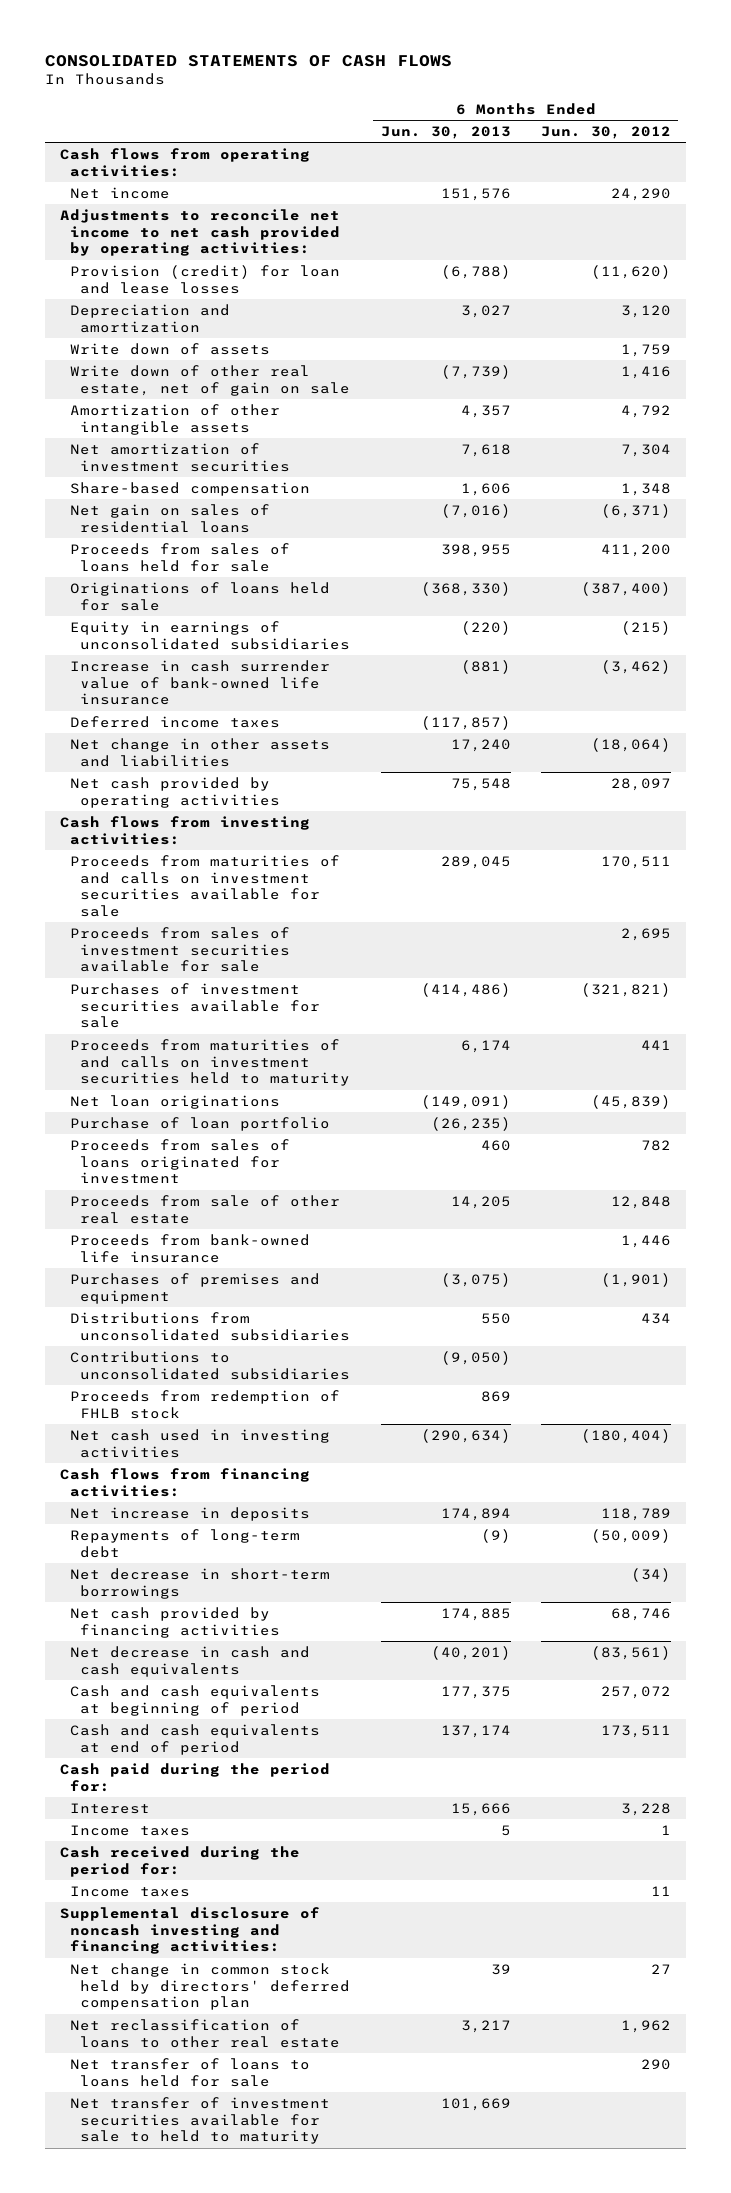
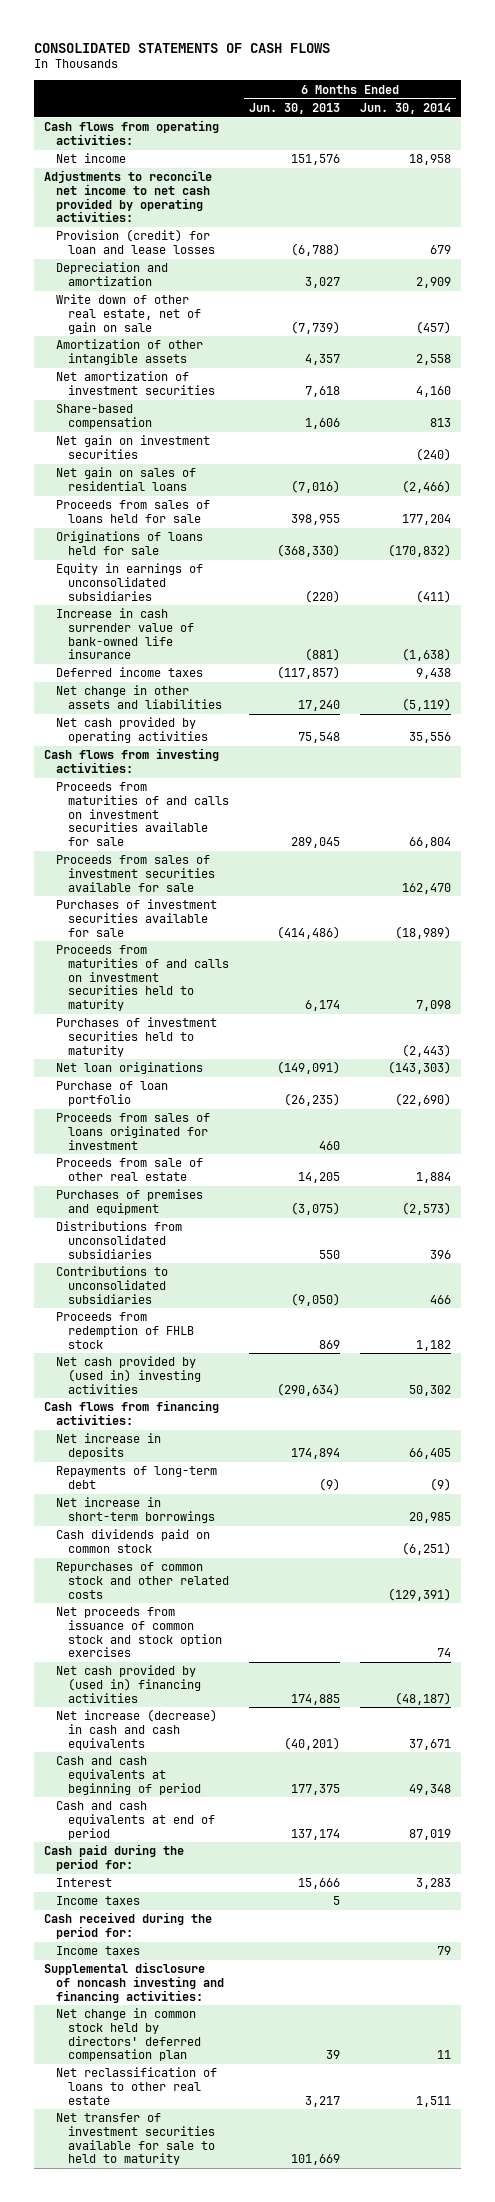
- | 6 Months Ended Jun. 30, 2013 | 6 Months Ended Jun. 30, 2012
+ | 6 Months Ended Jun. 30, 2013 | 6 Months Ended Jun. 30, 2014
- Write down of assets | | 1,759
+ Net gain on investment securities | | (240)
+ Purchases of investment securities held to maturity | | (2,443)
- Proceeds from bank-owned life insurance | | 1,446
- Net cash used in investing activities | (290,634) | (180,404)
+ Net cash provided by (used in) investing activities | (290,634) | 50,302
- Net decrease in short-term borrowings | | (34)
- Net cash provided by financing activities | 174,885 | 68,746
- Net decrease in cash and cash equivalents | (40,201) | (83,561)
+ Net increase in short-term borrowings | | 20,985
+ Cash dividends paid on common stock | | (6,251)
+ Repurchases of common stock and other related costs | | (129,391)
+ Net proceeds from issuance of common stock and stock option exercises | | 74
+ Net cash provided by (used in) financing activities | 174,885 | (48,187)
+ Net increase (decrease) in cash and cash equivalents | (40,201) | 37,671
- Net transfer of loans to loans held for sale | | 290

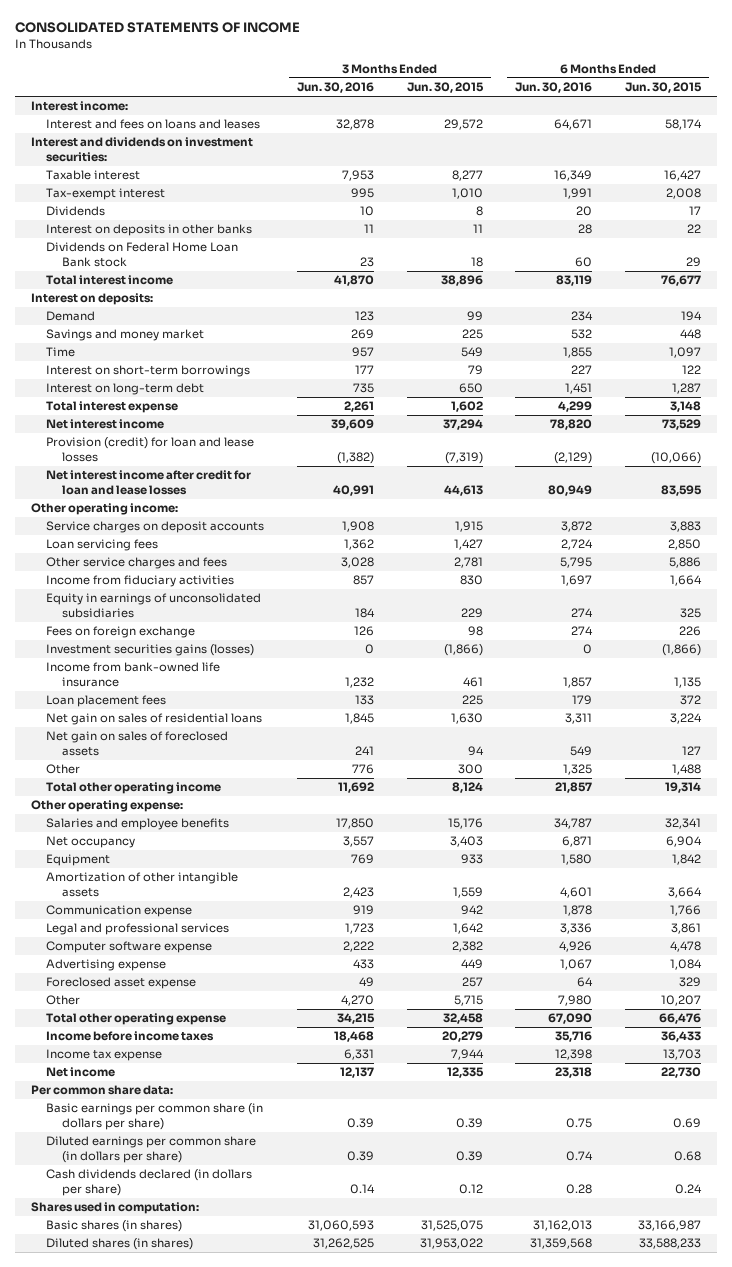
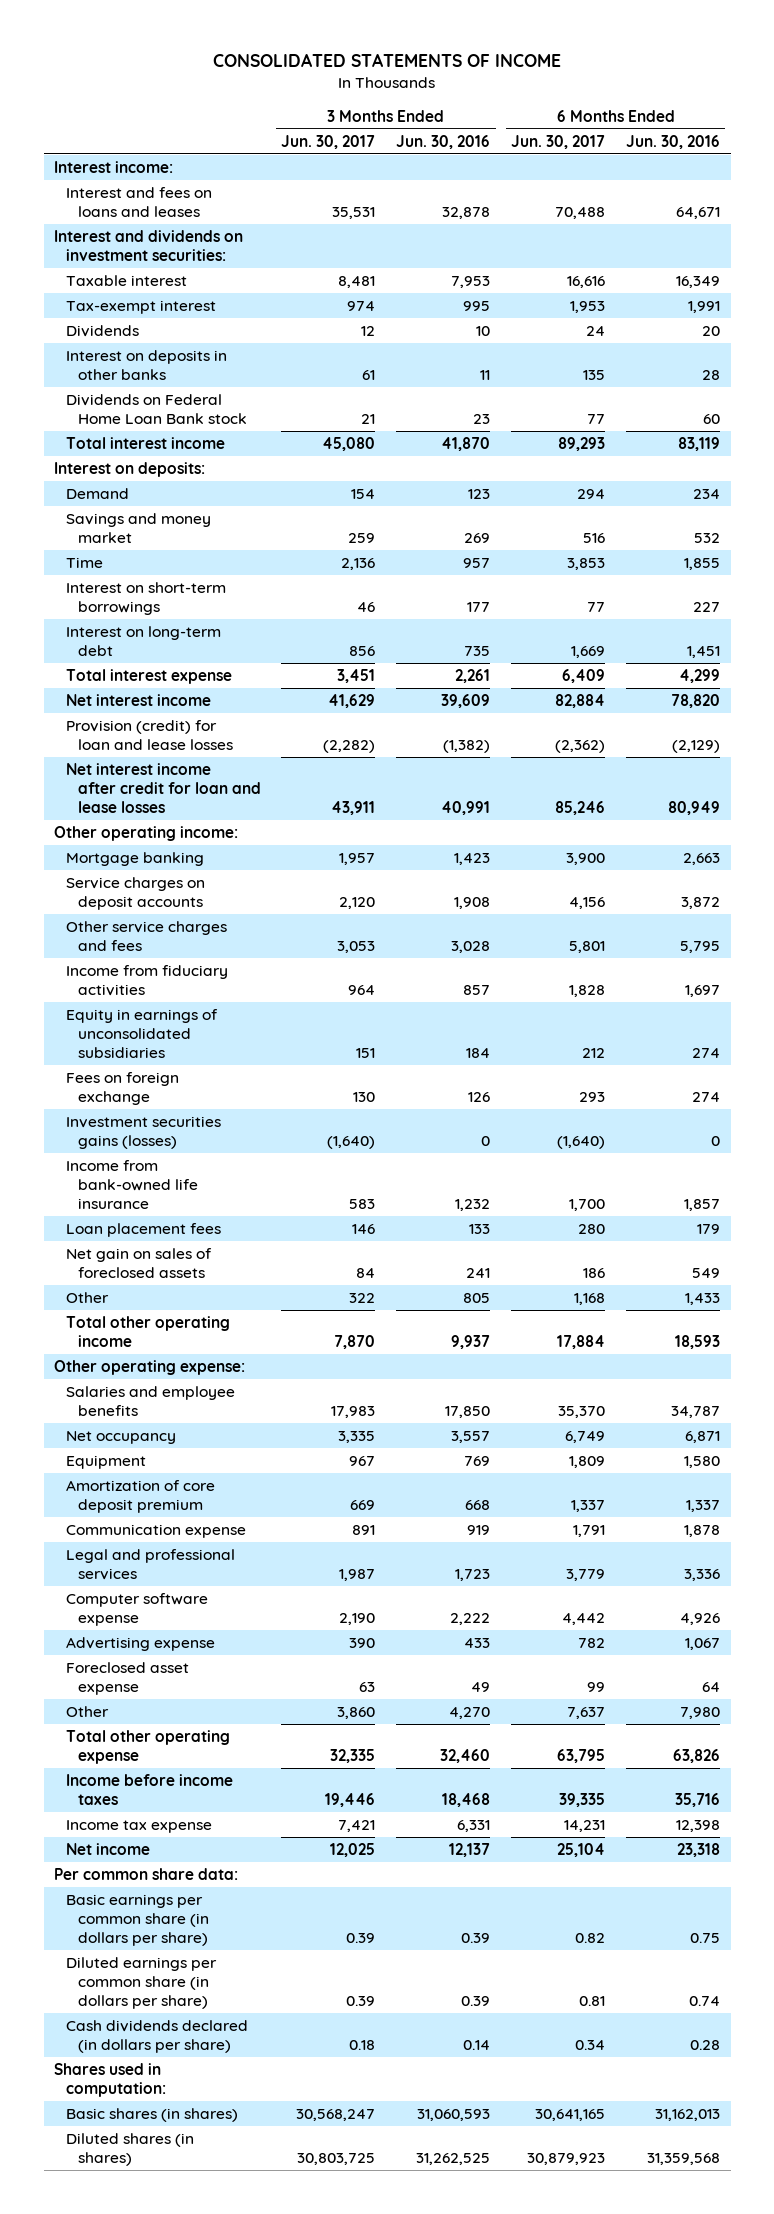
- | 3 Months Ended Jun. 30, 2016 | 3 Months Ended Jun. 30, 2015 | 6 Months Ended Jun. 30, 2016 | 6 Months Ended Jun. 30, 2015
+ | 3 Months Ended Jun. 30, 2017 | 3 Months Ended Jun. 30, 2016 | 6 Months Ended Jun. 30, 2017 | 6 Months Ended Jun. 30, 2016
+ Mortgage banking | 1,957 | 1,423 | 3,900 | 2,663
- Loan servicing fees | 1,362 | 1,427 | 2,724 | 2,850
- Net gain on sales of residential loans | 1,845 | 1,630 | 3,311 | 3,224
- Other | 776 | 300 | 1,325 | 1,488
- Total other operating income | 11,692 | 8,124 | 21,857 | 19,314
+ Other | 322 | 805 | 1,168 | 1,433
+ Total other operating income | 7,870 | 9,937 | 17,884 | 18,593
- Amortization of other intangible assets | 2,423 | 1,559 | 4,601 | 3,664
+ Amortization of core deposit premium | 669 | 668 | 1,337 | 1,337
- Total other operating expense | 34,215 | 32,458 | 67,090 | 66,476
+ Total other operating expense | 32,335 | 32,460 | 63,795 | 63,826

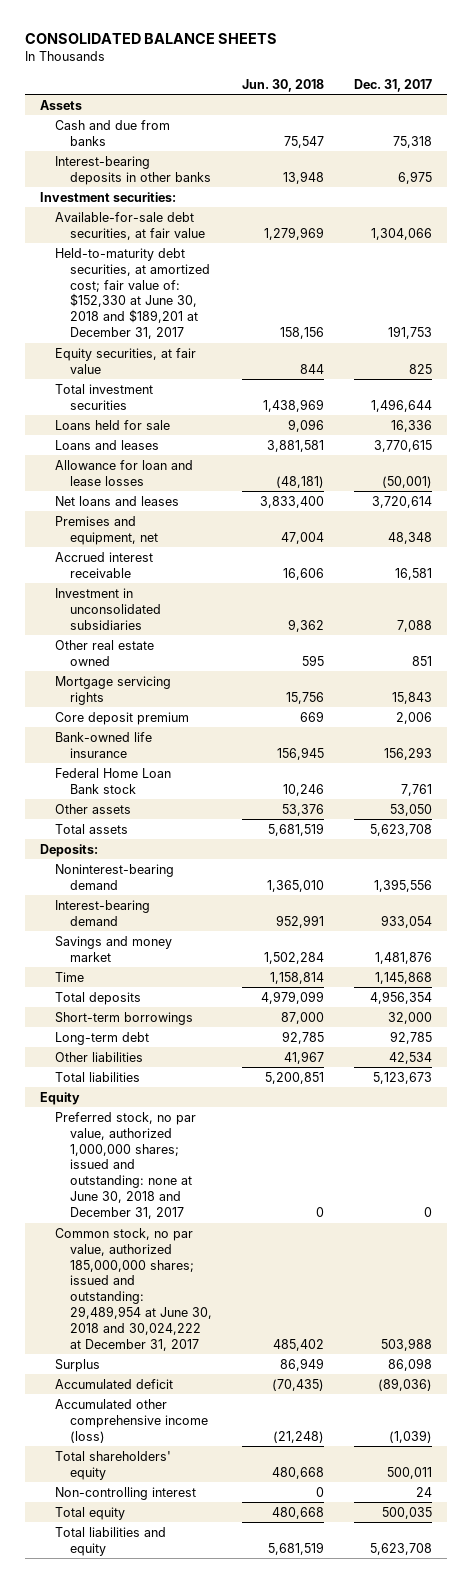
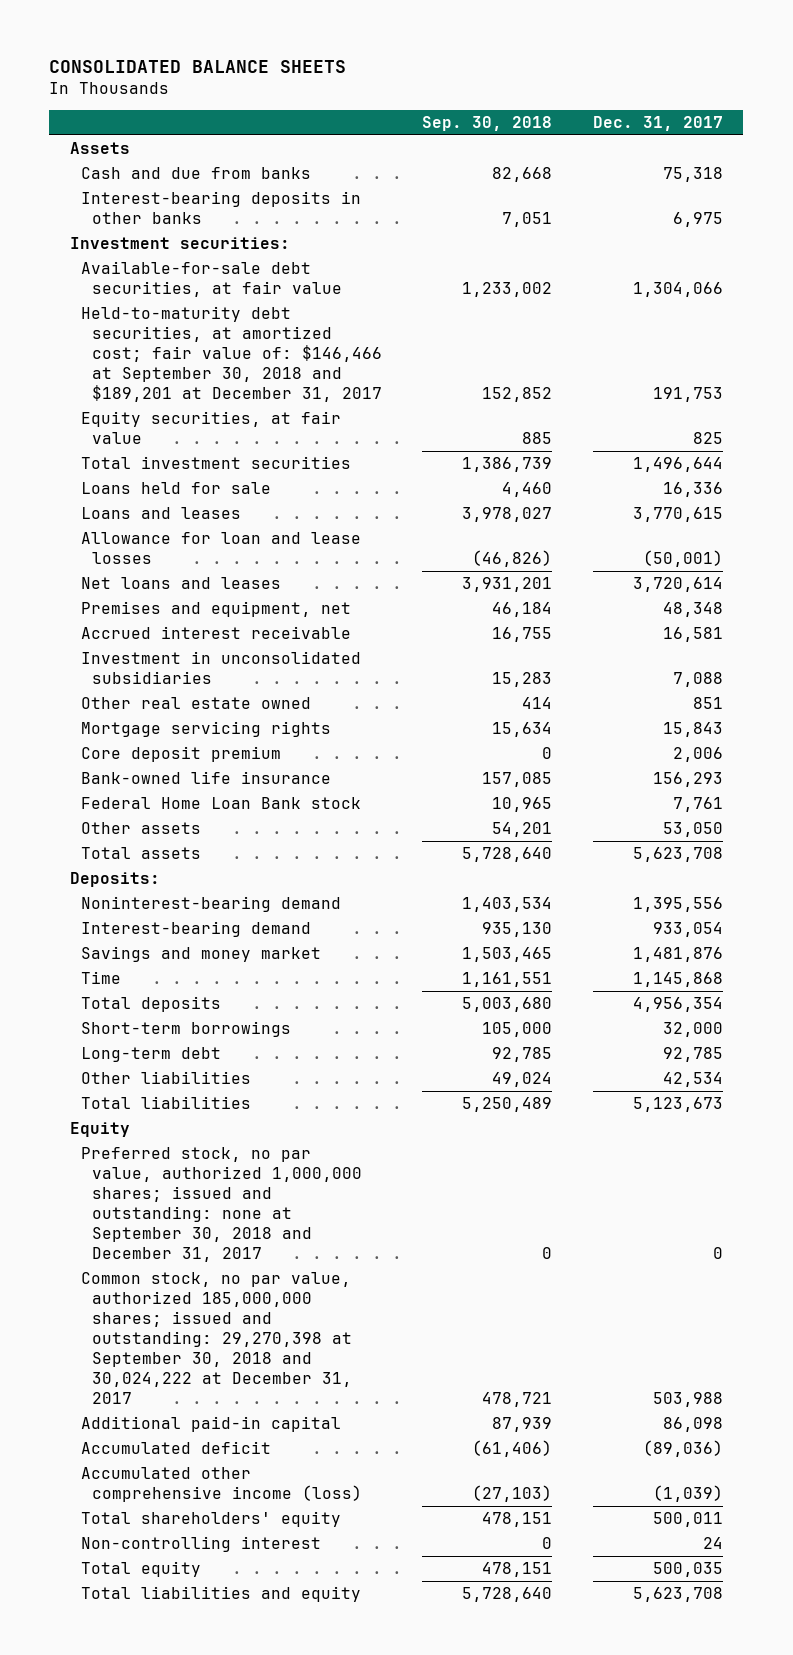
- | Jun. 30, 2018 | Dec. 31, 2017
+ | Sep. 30, 2018 | Dec. 31, 2017
- Held-to-maturity debt securities, at amortized cost; fair value of: $152,330 at June 30, 2018 and $189,201 at December 31, 2017 | 158,156 | 191,753
+ Held-to-maturity debt securities, at amortized cost; fair value of: $146,466 at September 30, 2018 and $189,201 at December 31, 2017 | 152,852 | 191,753
- Preferred stock, no par value, authorized 1,000,000 shares; issued and outstanding: none at June 30, 2018 and December 31, 2017 | 0 | 0
- Common stock, no par value, authorized 185,000,000 shares; issued and outstanding: 29,489,954 at June 30, 2018 and 30,024,222 at December 31, 2017 | 485,402 | 503,988
- Surplus | 86,949 | 86,098
+ Preferred stock, no par value, authorized 1,000,000 shares; issued and outstanding: none at September 30, 2018 and December 31, 2017 | 0 | 0
+ Common stock, no par value, authorized 185,000,000 shares; issued and outstanding: 29,270,398 at September 30, 2018 and 30,024,222 at December 31, 2017 | 478,721 | 503,988
+ Additional paid-in capital | 87,939 | 86,098

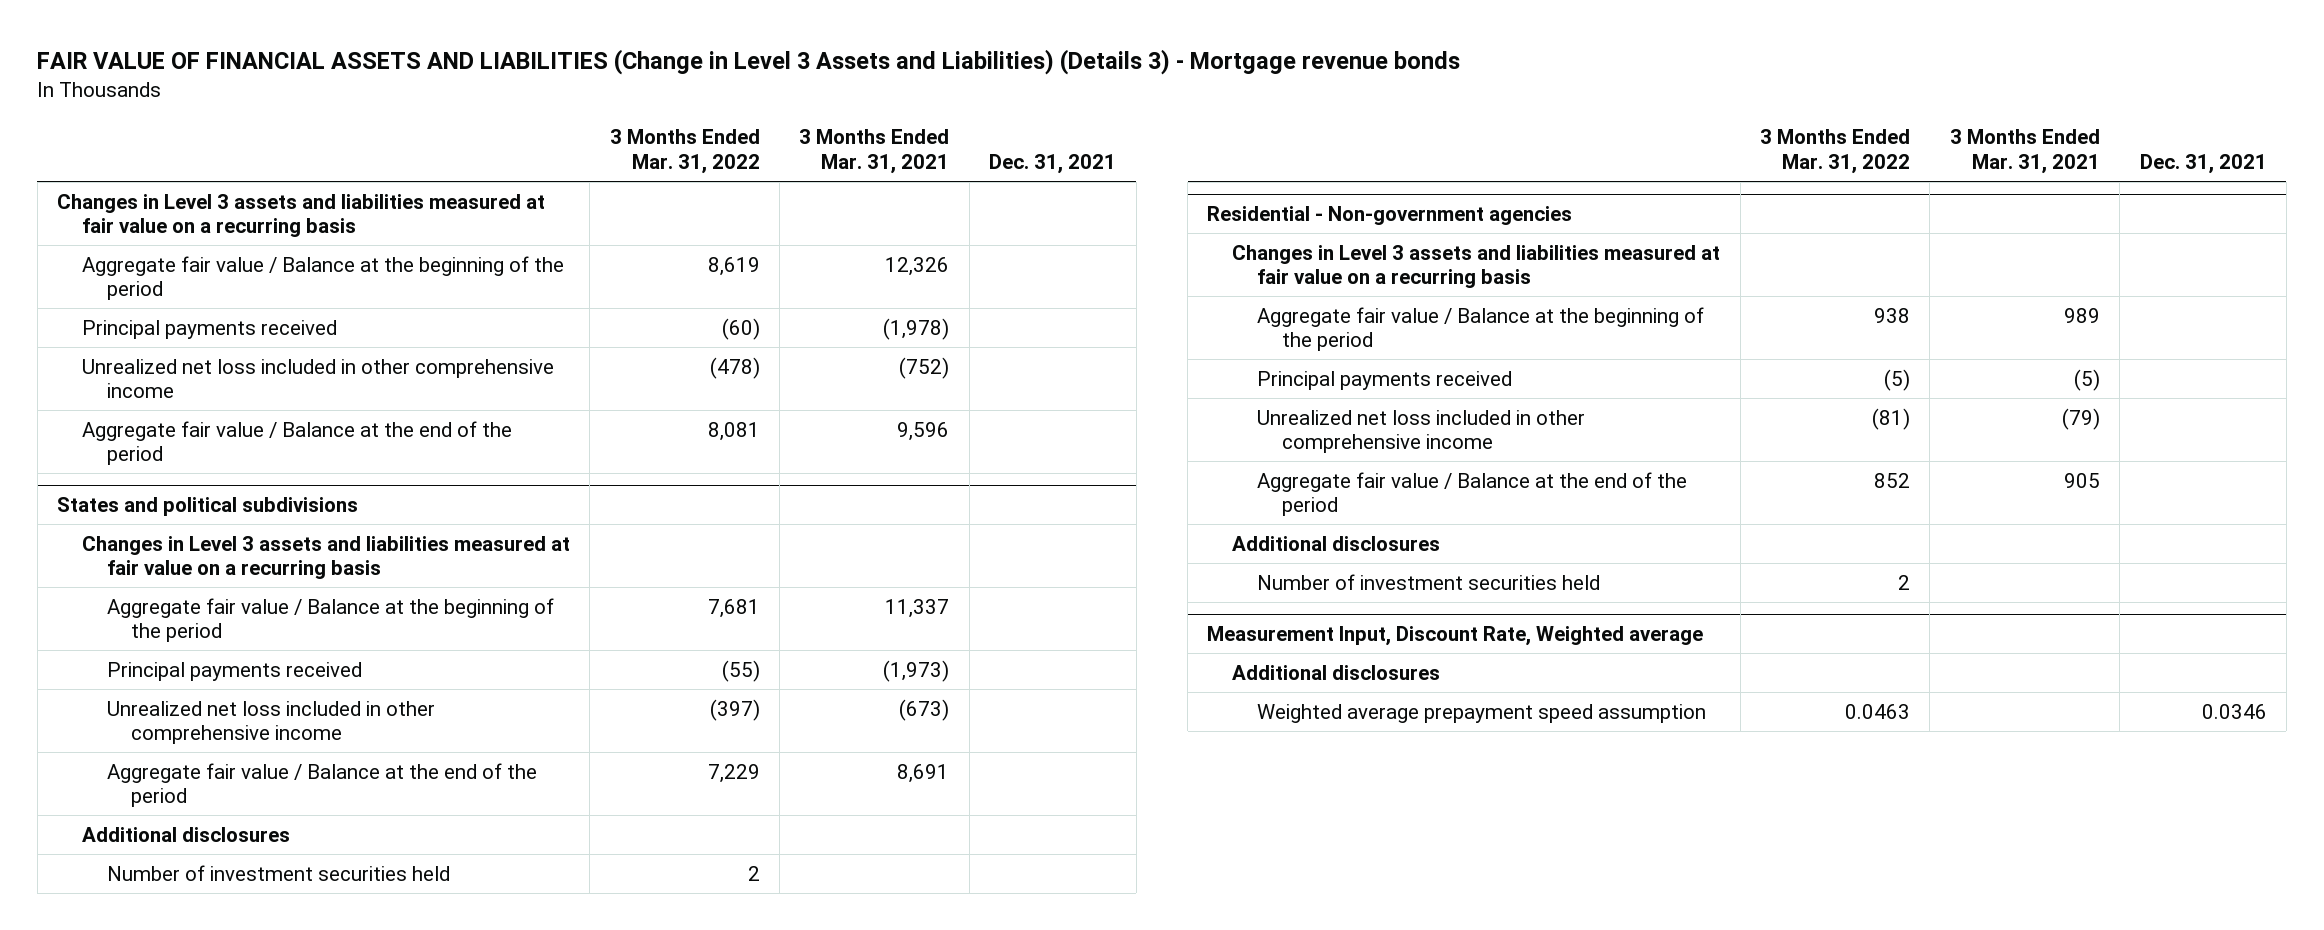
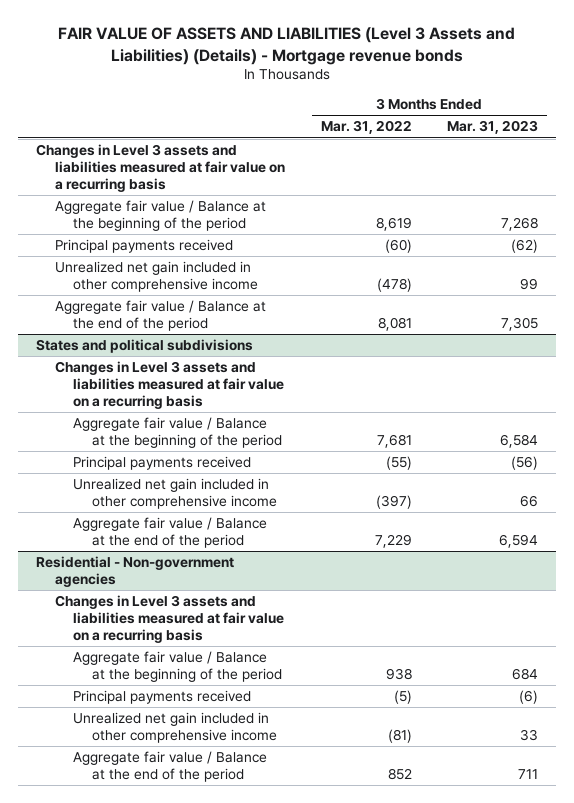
- FAIR VALUE OF FINANCIAL ASSETS AND LIABILITIES (Change in Level 3 Assets and Liabilities) (Details 3) - Mortgage revenue bonds
+ FAIR VALUE OF ASSETS AND LIABILITIES (Level 3 Assets and Liabilities) (Details) - Mortgage revenue bonds
- | 3 Months Ended Mar. 31, 2022 | 3 Months Ended Mar. 31, 2021 | Dec. 31, 2021
+ | 3 Months Ended Mar. 31, 2022 | 3 Months Ended Mar. 31, 2023
- Unrealized net loss included in other comprehensive income | (478) | (752) |
+ Unrealized net gain included in other comprehensive income | (478) | 99
@ States and political subdivisions
- Unrealized net loss included in other comprehensive income | (397) | (673) |
+ Unrealized net gain included in other comprehensive income | (397) | 66
- Additional disclosures
- Number of investment securities held | 2 | |
@ Residential - Non-government agencies
- Unrealized net loss included in other comprehensive income | (81) | (79) |
+ Unrealized net gain included in other comprehensive income | (81) | 33
- Additional disclosures
- Number of investment securities held | 2 | |
- Measurement Input, Discount Rate, Weighted average
- Additional disclosures
- Weighted average prepayment speed assumption | 0.0463 | | 0.0346

